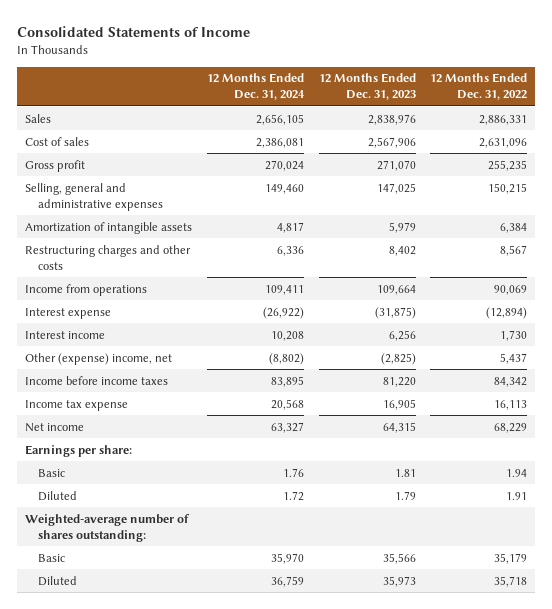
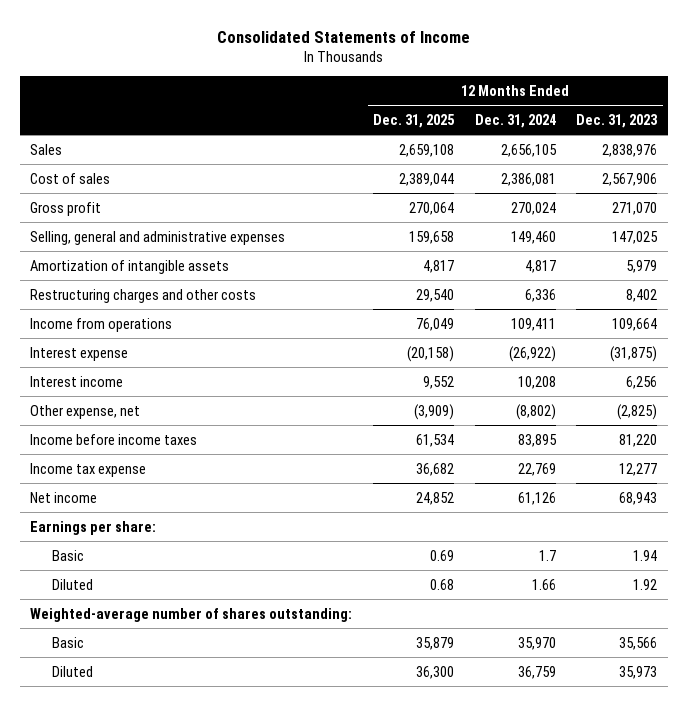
- | 12 Months Ended Dec. 31, 2024 | 12 Months Ended Dec. 31, 2023 | 12 Months Ended Dec. 31, 2022
+ | 12 Months Ended Dec. 31, 2025 | 12 Months Ended Dec. 31, 2024 | 12 Months Ended Dec. 31, 2023
- Other (expense) income, net | (8,802) | (2,825) | 5,437
+ Other expense, net | (3,909) | (8,802) | (2,825)
- Income tax expense | 20,568 | 16,905 | 16,113
- Net income | 63,327 | 64,315 | 68,229
+ Income tax expense | 36,682 | 22,769 | 12,277
+ Net income | 24,852 | 61,126 | 68,943
- Basic | 1.76 | 1.81 | 1.94
- Diluted | 1.72 | 1.79 | 1.91
+ Basic | 0.69 | 1.7 | 1.94
+ Diluted | 0.68 | 1.66 | 1.92

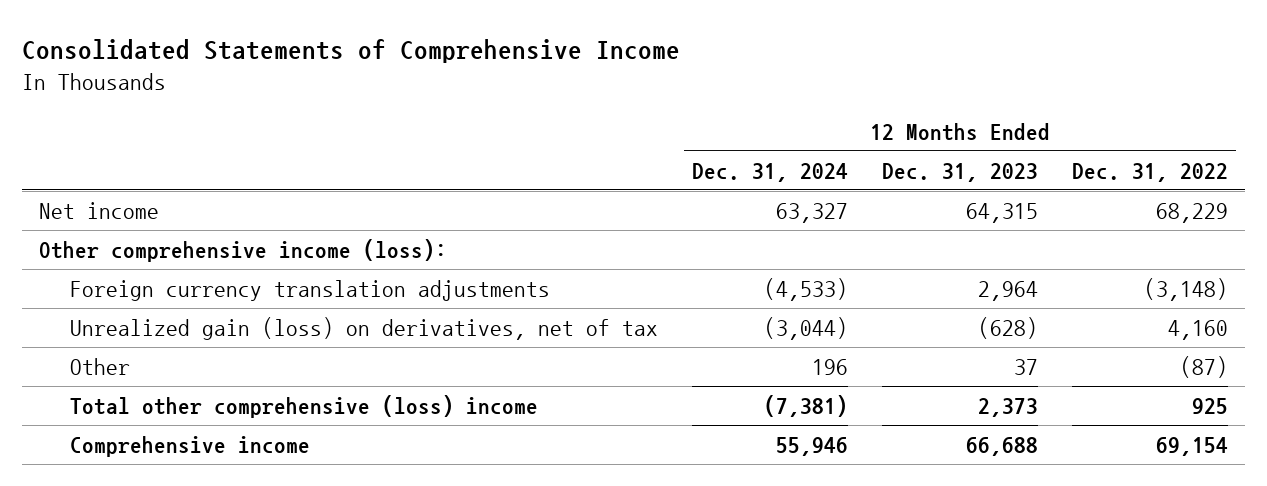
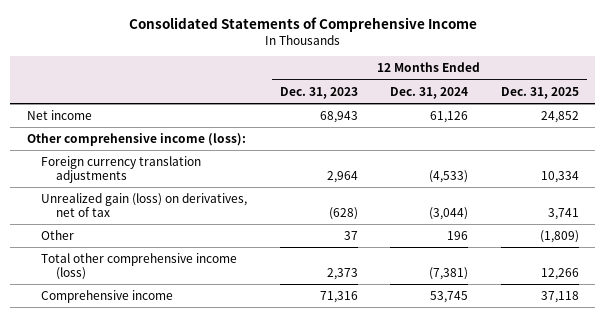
- | 12 Months Ended Dec. 31, 2024 | 12 Months Ended Dec. 31, 2023 | 12 Months Ended Dec. 31, 2022
+ | 12 Months Ended Dec. 31, 2023 | 12 Months Ended Dec. 31, 2024 | 12 Months Ended Dec. 31, 2025
- Net income | 63,327 | 64,315 | 68,229
+ Net income | 68,943 | 61,126 | 24,852
- Total other comprehensive (loss) income | (7,381) | 2,373 | 925
- Comprehensive income | 55,946 | 66,688 | 69,154
+ Total other comprehensive income (loss) | 2,373 | (7,381) | 12,266
+ Comprehensive income | 71,316 | 53,745 | 37,118

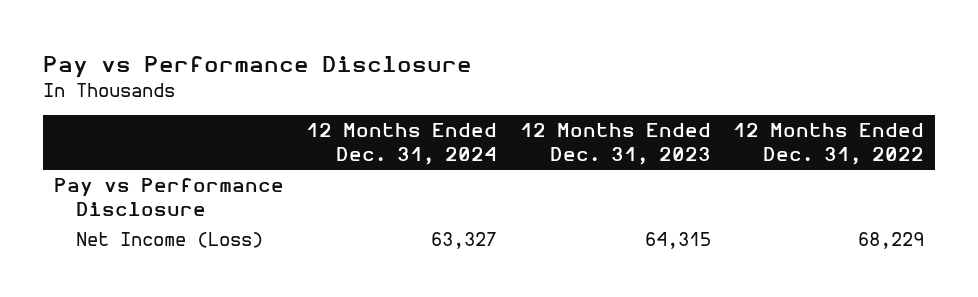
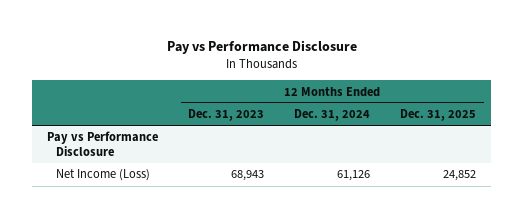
- | 12 Months Ended Dec. 31, 2024 | 12 Months Ended Dec. 31, 2023 | 12 Months Ended Dec. 31, 2022
+ | 12 Months Ended Dec. 31, 2023 | 12 Months Ended Dec. 31, 2024 | 12 Months Ended Dec. 31, 2025
- Net Income (Loss) | 63,327 | 64,315 | 68,229
+ Net Income (Loss) | 68,943 | 61,126 | 24,852

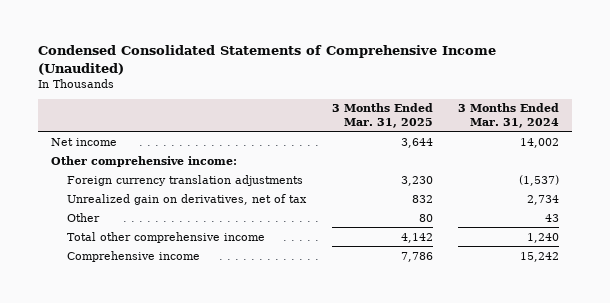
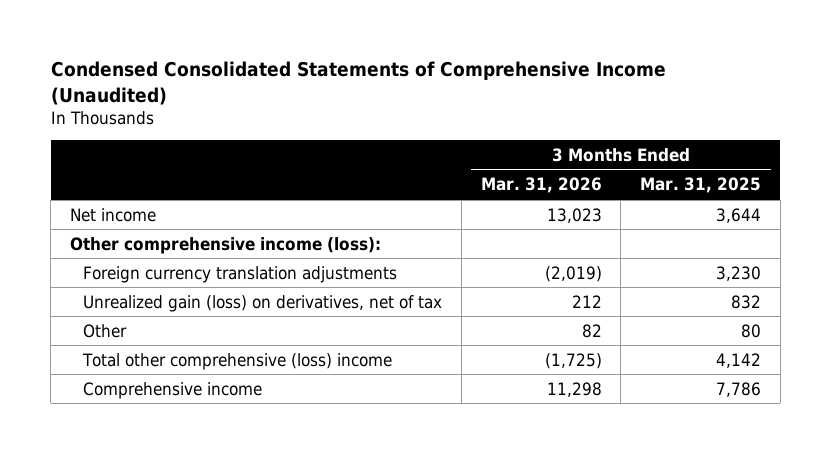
- | 3 Months Ended Mar. 31, 2025 | 3 Months Ended Mar. 31, 2024
+ | 3 Months Ended Mar. 31, 2026 | 3 Months Ended Mar. 31, 2025
- Other comprehensive income:
+ Other comprehensive income (loss):
- Unrealized gain on derivatives, net of tax | 832 | 2,734
+ Unrealized gain (loss) on derivatives, net of tax | 212 | 832
- Total other comprehensive income | 4,142 | 1,240
+ Total other comprehensive (loss) income | (1,725) | 4,142

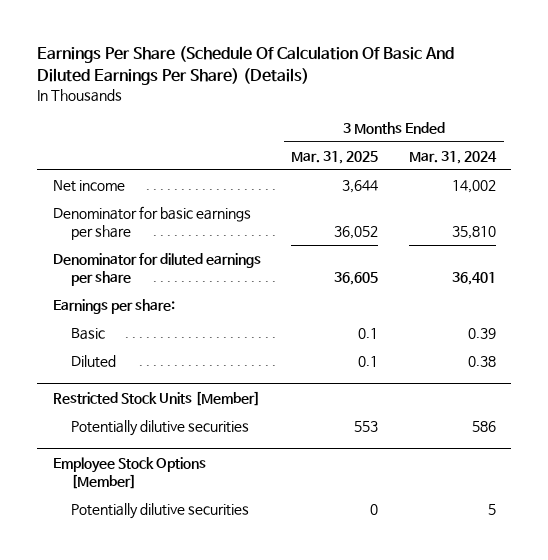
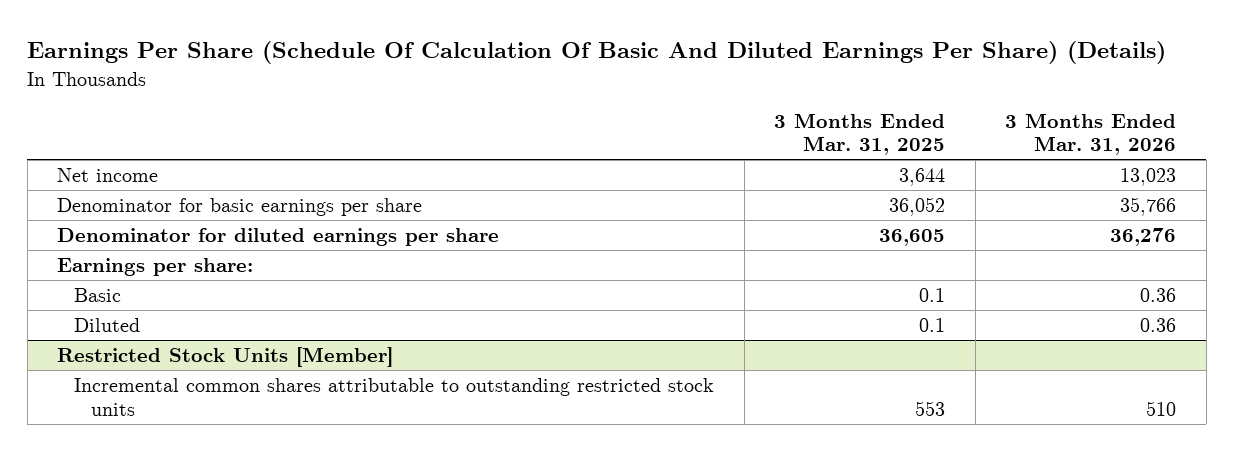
- | 3 Months Ended Mar. 31, 2025 | 3 Months Ended Mar. 31, 2024
+ | 3 Months Ended Mar. 31, 2025 | 3 Months Ended Mar. 31, 2026
@ Restricted Stock Units [Member]
- Potentially dilutive securities | 553 | 586
- Employee Stock Options [Member]
- Potentially dilutive securities | 0 | 5
@ Restricted Stock Units [Member]
+ Incremental common shares attributable to outstanding restricted stock units | 553 | 510

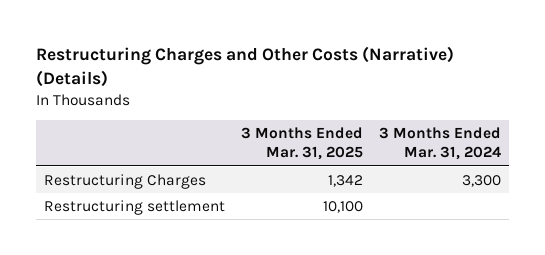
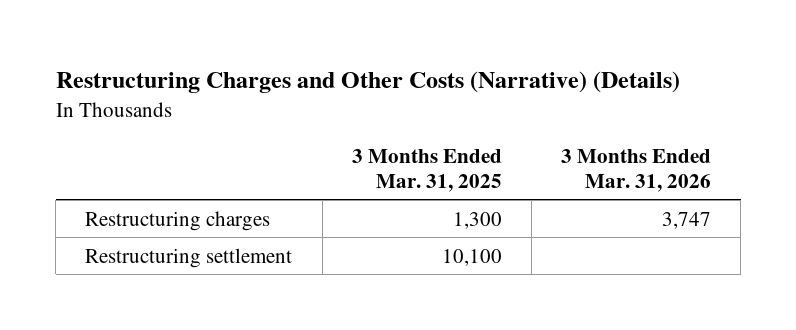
- | 3 Months Ended Mar. 31, 2025 | 3 Months Ended Mar. 31, 2024
+ | 3 Months Ended Mar. 31, 2025 | 3 Months Ended Mar. 31, 2026
- Restructuring Charges | 1,342 | 3,300
+ Restructuring charges | 1,300 | 3,747

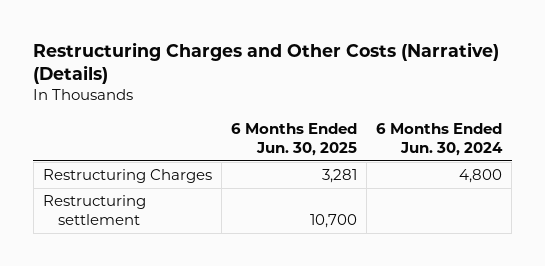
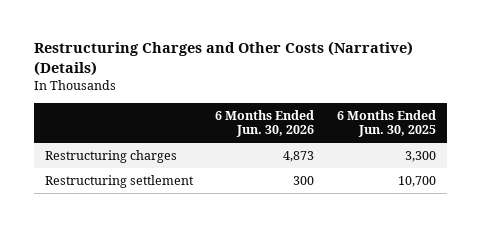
- | 6 Months Ended Jun. 30, 2025 | 6 Months Ended Jun. 30, 2024
+ | 6 Months Ended Jun. 30, 2026 | 6 Months Ended Jun. 30, 2025
- Restructuring Charges | 3,281 | 4,800
+ Restructuring charges | 4,873 | 3,300

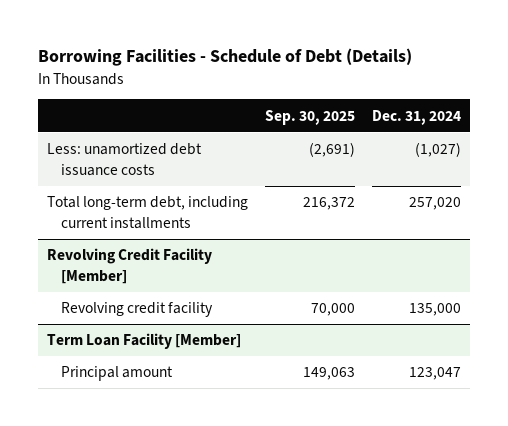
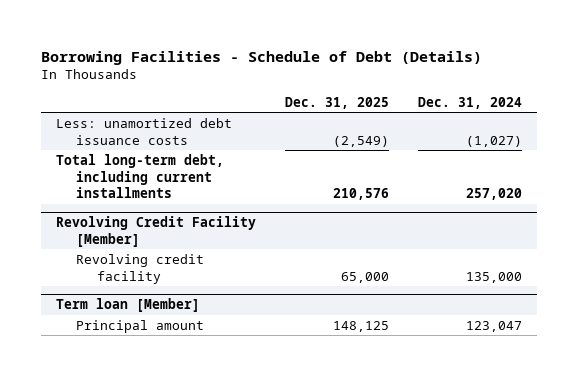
- | Sep. 30, 2025 | Dec. 31, 2024
+ | Dec. 31, 2025 | Dec. 31, 2024
- Term Loan Facility [Member]
+ Term loan [Member]

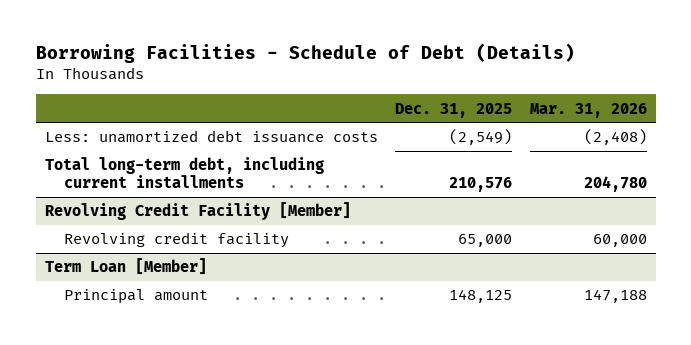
- | Dec. 31, 2025 | Dec. 31, 2024
+ | Dec. 31, 2025 | Mar. 31, 2026
- Term loan [Member]
+ Term Loan [Member]

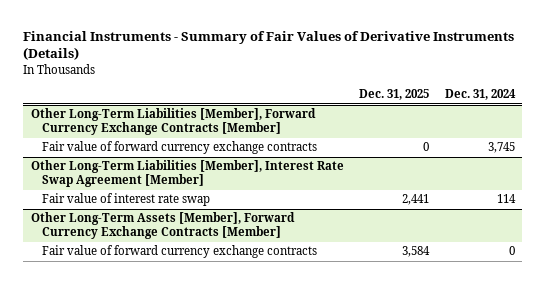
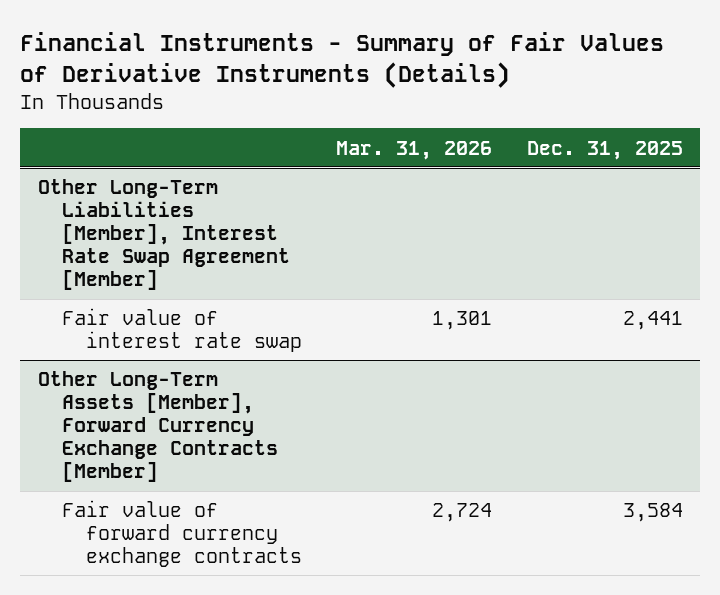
- | Dec. 31, 2025 | Dec. 31, 2024
+ | Mar. 31, 2026 | Dec. 31, 2025
- Other Long-Term Liabilities [Member], Forward Currency Exchange Contracts [Member]
- Fair value of forward currency exchange contracts | 0 | 3,745

